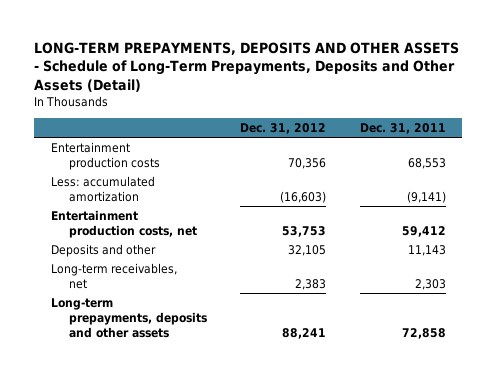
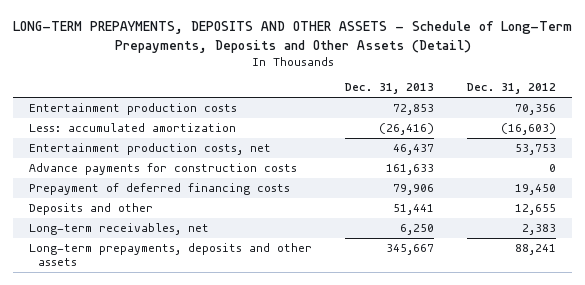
- | Dec. 31, 2012 | Dec. 31, 2011
+ | Dec. 31, 2013 | Dec. 31, 2012
- Deposits and other | 32,105 | 11,143
+ Advance payments for construction costs | 161,633 | 0
+ Prepayment of deferred financing costs | 79,906 | 19,450
+ Deposits and other | 51,441 | 12,655

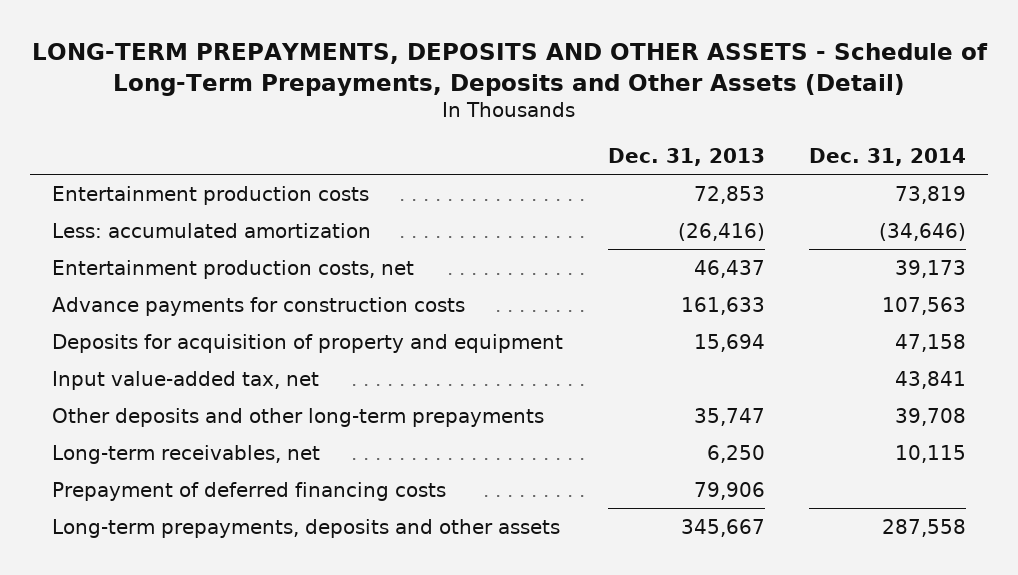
- | Dec. 31, 2013 | Dec. 31, 2012
+ | Dec. 31, 2013 | Dec. 31, 2014
- Deposits and other | 51,441 | 12,655
+ Deposits for acquisition of property and equipment | 15,694 | 47,158
+ Input value-added tax, net | | 43,841
+ Other deposits and other long-term prepayments | 35,747 | 39,708
moved down: Prepayment of deferred financing costs | 79,906 |

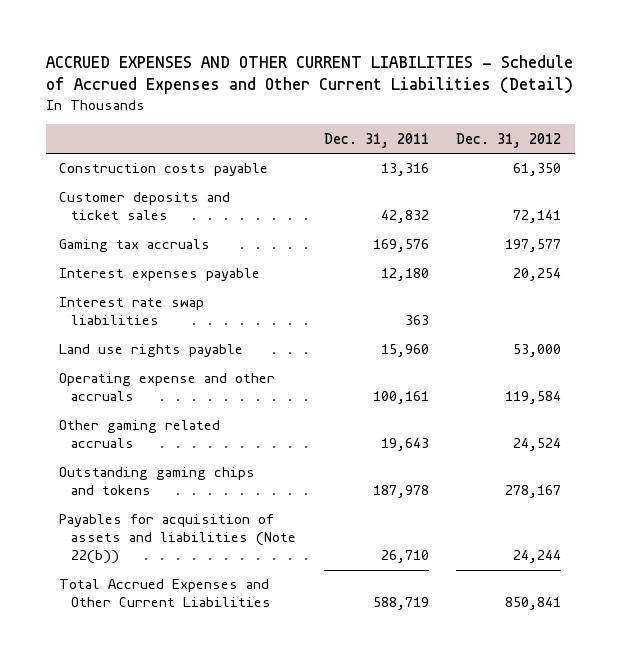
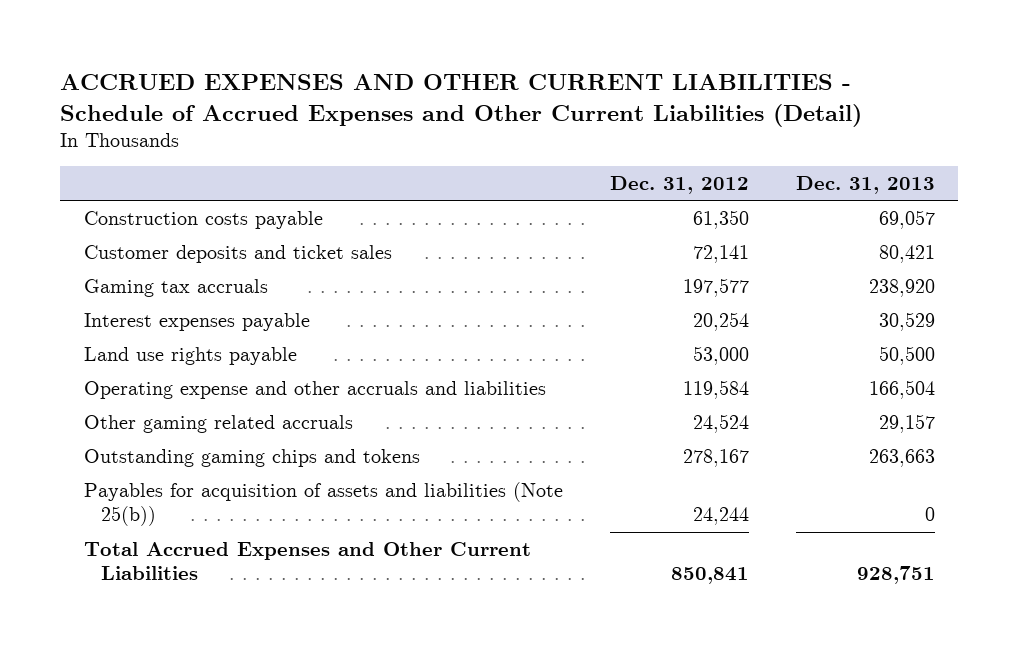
- | Dec. 31, 2011 | Dec. 31, 2012
+ | Dec. 31, 2012 | Dec. 31, 2013
- Interest rate swap liabilities | 363 |
- Operating expense and other accruals | 100,161 | 119,584
+ Operating expense and other accruals and liabilities | 119,584 | 166,504
- Payables for acquisition of assets and liabilities (Note 22(b)) | 26,710 | 24,244
+ Payables for acquisition of assets and liabilities (Note 25(b)) | 24,244 | 0

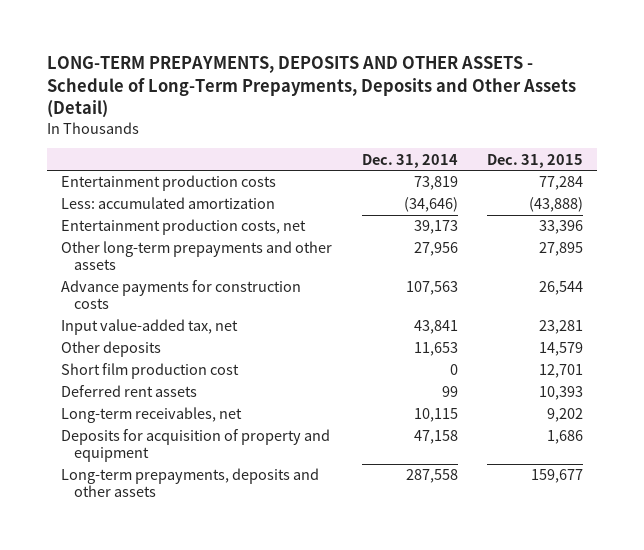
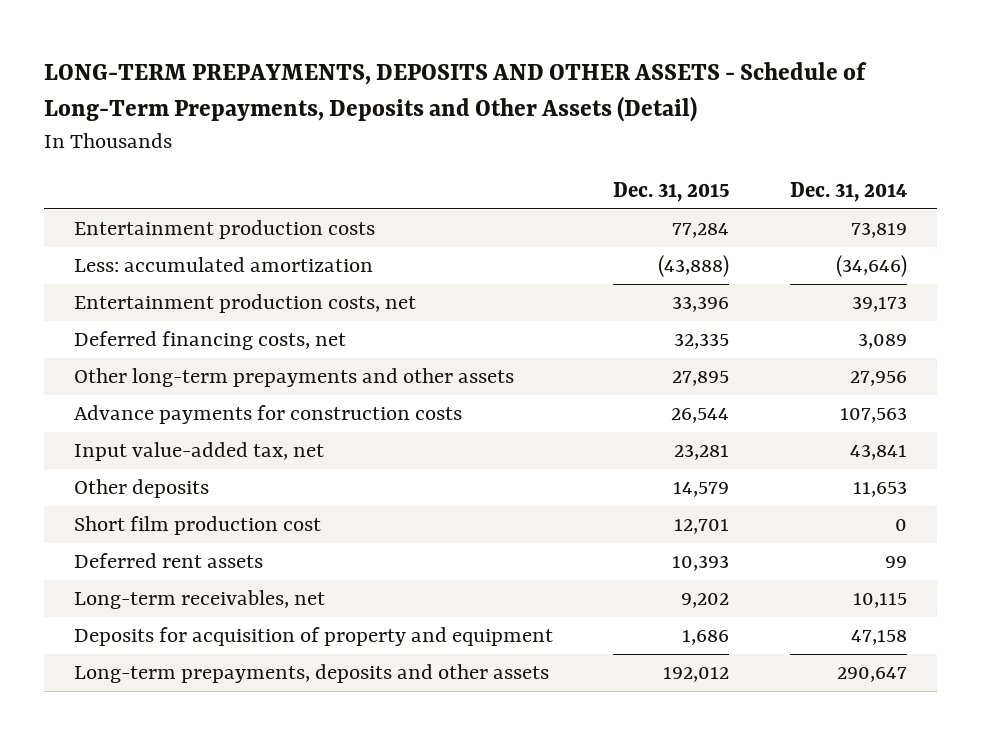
- | Dec. 31, 2014 | Dec. 31, 2015
+ | Dec. 31, 2015 | Dec. 31, 2014
+ Deferred financing costs, net | 32,335 | 3,089
- Long-term prepayments, deposits and other assets | 287,558 | 159,677
+ Long-term prepayments, deposits and other assets | 192,012 | 290,647

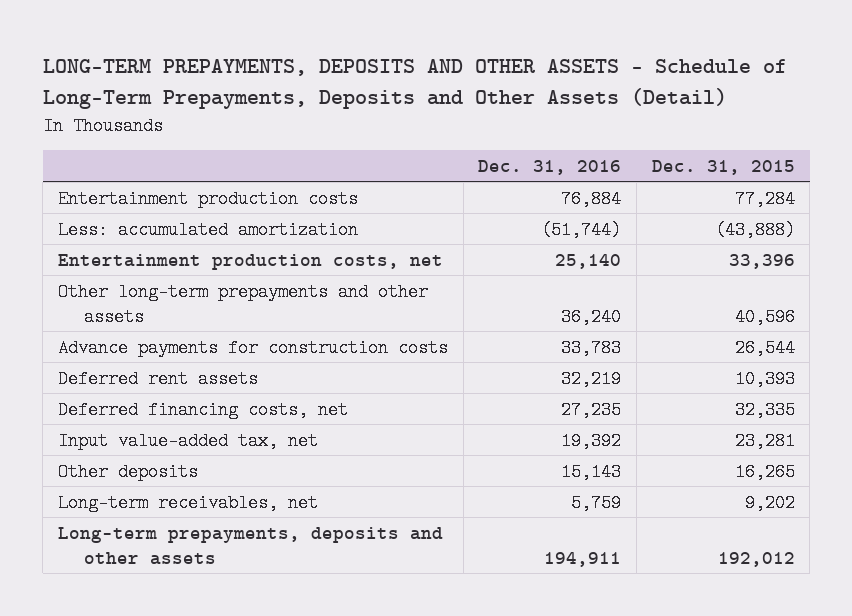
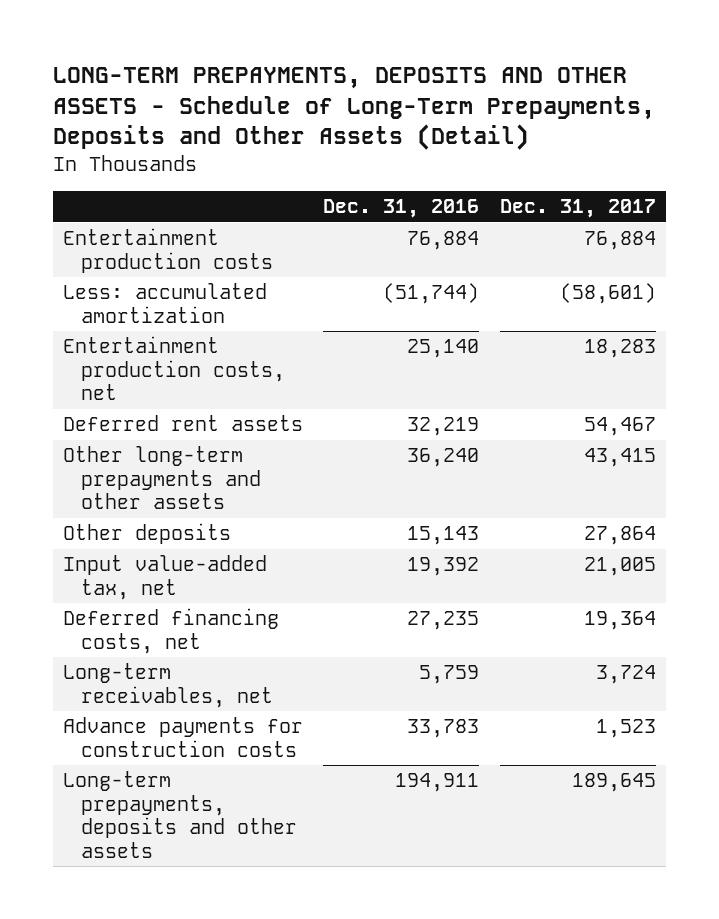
- | Dec. 31, 2016 | Dec. 31, 2015
+ | Dec. 31, 2016 | Dec. 31, 2017
moved down: Other long-term prepayments and other assets | 36,240 | 43,415
moved down: Input value-added tax, net | 19,392 | 21,005
moved down: Deferred financing costs, net | 27,235 | 19,364
moved down: Advance payments for construction costs | 33,783 | 1,523

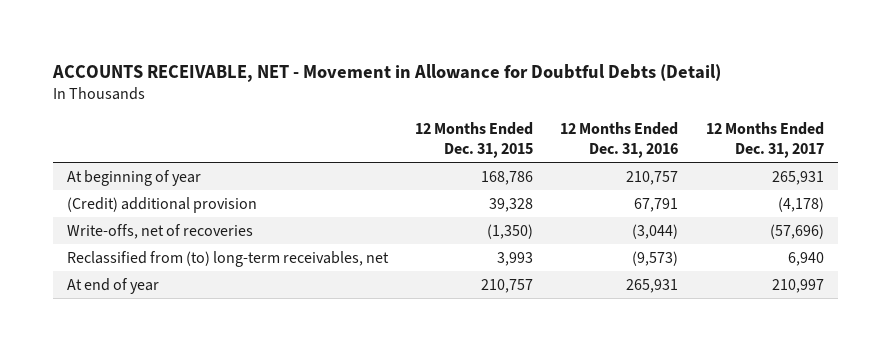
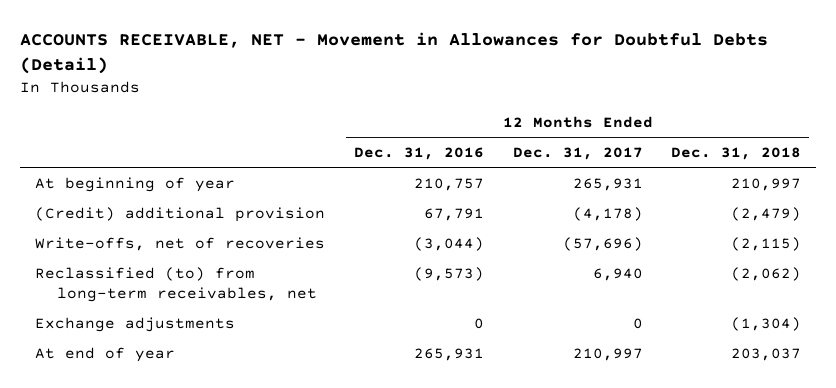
- ACCOUNTS RECEIVABLE, NET - Movement in Allowance for Doubtful Debts (Detail)
+ ACCOUNTS RECEIVABLE, NET - Movement in Allowances for Doubtful Debts (Detail)
- | 12 Months Ended Dec. 31, 2015 | 12 Months Ended Dec. 31, 2016 | 12 Months Ended Dec. 31, 2017
+ | 12 Months Ended Dec. 31, 2016 | 12 Months Ended Dec. 31, 2017 | 12 Months Ended Dec. 31, 2018
- Reclassified from (to) long-term receivables, net | 3,993 | (9,573) | 6,940
+ Reclassified (to) from long-term receivables, net | (9,573) | 6,940 | (2,062)
+ Exchange adjustments | 0 | 0 | (1,304)

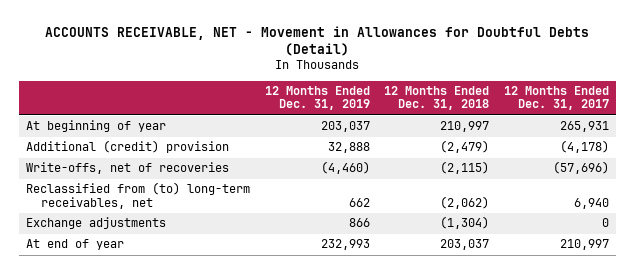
- | 12 Months Ended Dec. 31, 2016 | 12 Months Ended Dec. 31, 2017 | 12 Months Ended Dec. 31, 2018
+ | 12 Months Ended Dec. 31, 2019 | 12 Months Ended Dec. 31, 2018 | 12 Months Ended Dec. 31, 2017
- (Credit) additional provision | 67,791 | (4,178) | (2,479)
+ Additional (credit) provision | 32,888 | (2,479) | (4,178)
- Reclassified (to) from long-term receivables, net | (9,573) | 6,940 | (2,062)
+ Reclassified from (to) long-term receivables, net | 662 | (2,062) | 6,940

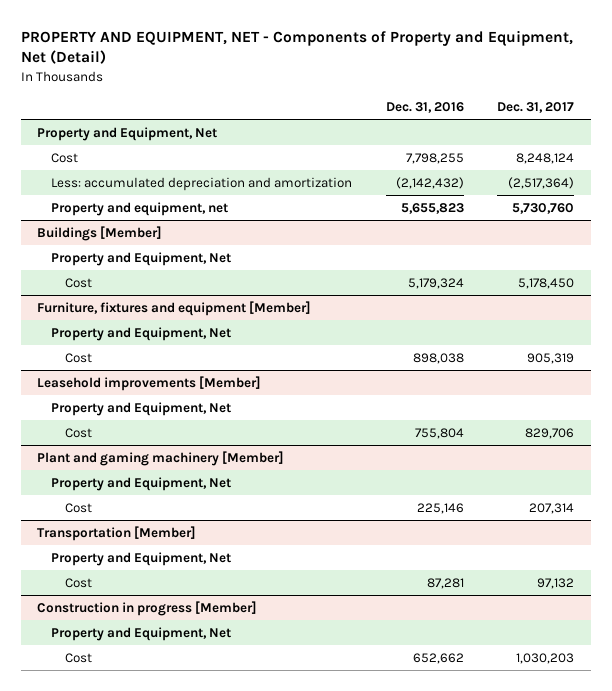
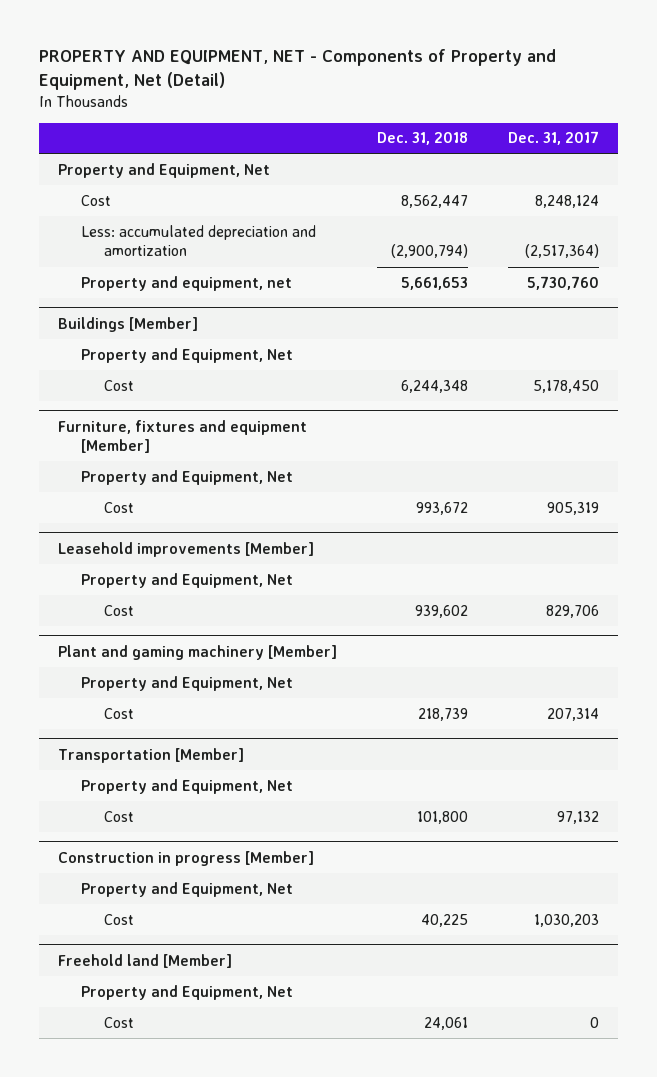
- | Dec. 31, 2016 | Dec. 31, 2017
+ | Dec. 31, 2018 | Dec. 31, 2017
+ Freehold land [Member]
+ Property and Equipment, Net
+ Cost | 24,061 | 0

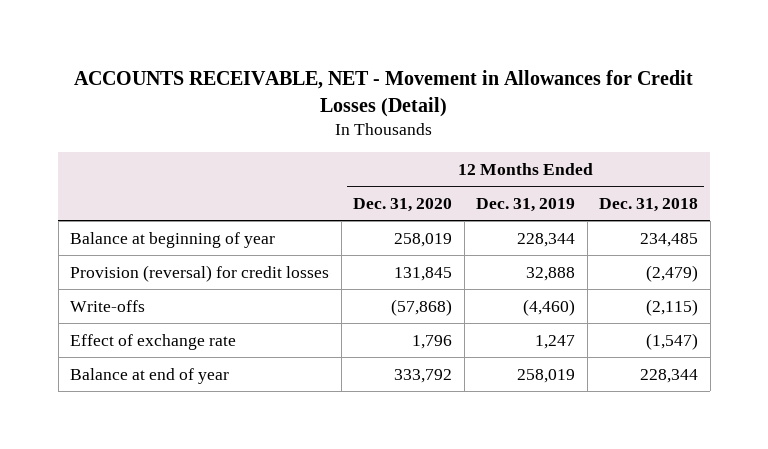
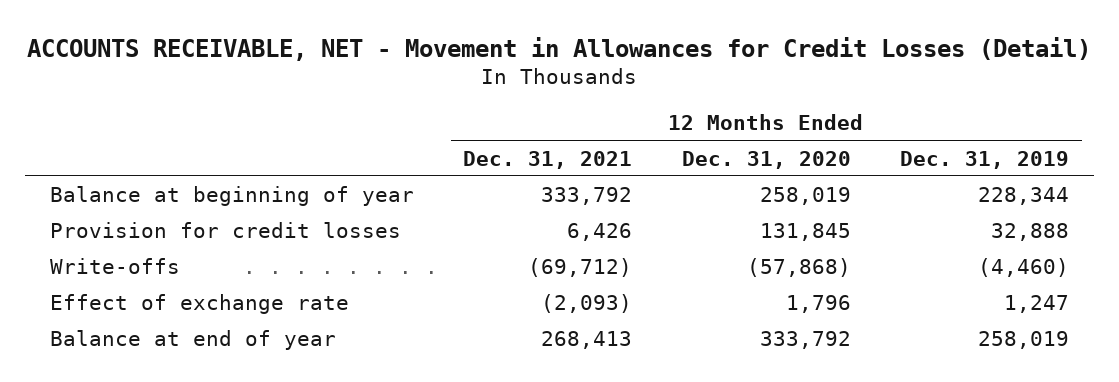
- | 12 Months Ended Dec. 31, 2020 | 12 Months Ended Dec. 31, 2019 | 12 Months Ended Dec. 31, 2018
+ | 12 Months Ended Dec. 31, 2021 | 12 Months Ended Dec. 31, 2020 | 12 Months Ended Dec. 31, 2019
- Provision (reversal) for credit losses | 131,845 | 32,888 | (2,479)
+ Provision for credit losses | 6,426 | 131,845 | 32,888

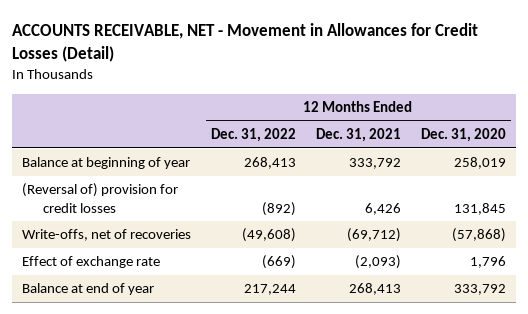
- | 12 Months Ended Dec. 31, 2021 | 12 Months Ended Dec. 31, 2020 | 12 Months Ended Dec. 31, 2019
+ | 12 Months Ended Dec. 31, 2022 | 12 Months Ended Dec. 31, 2021 | 12 Months Ended Dec. 31, 2020
- Provision for credit losses | 6,426 | 131,845 | 32,888
- Write-offs | (69,712) | (57,868) | (4,460)
+ (Reversal of) provision for credit losses | (892) | 6,426 | 131,845
+ Write-offs, net of recoveries | (49,608) | (69,712) | (57,868)

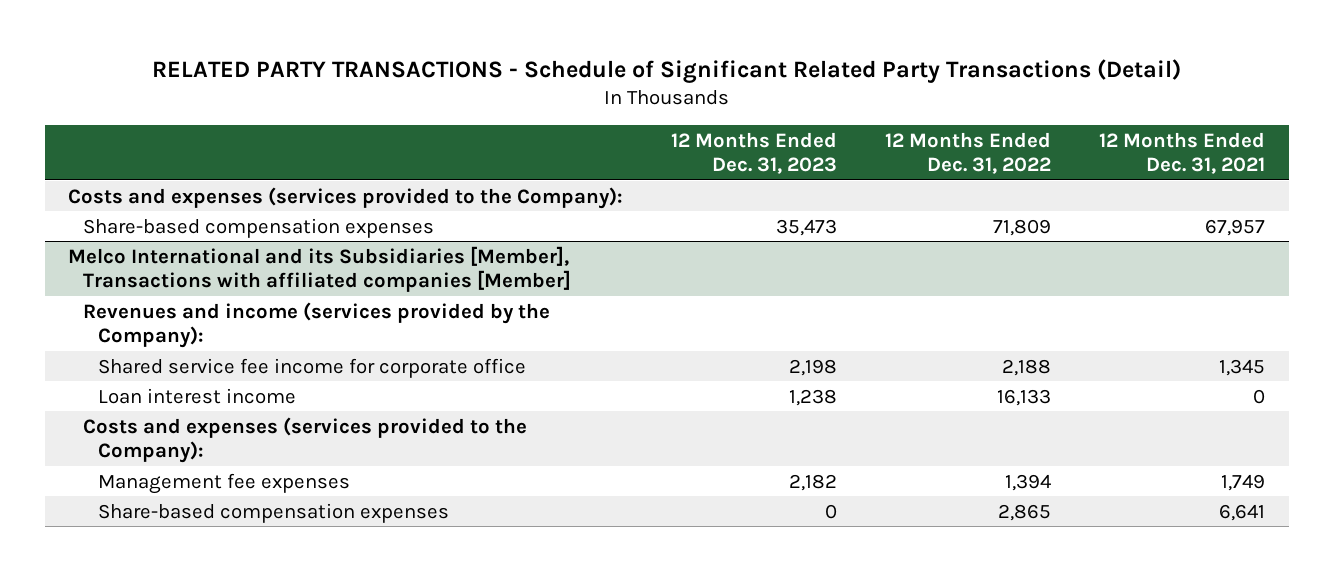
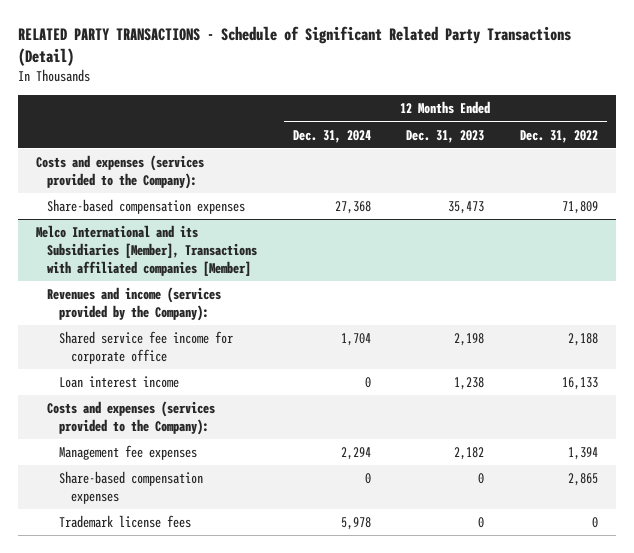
- | 12 Months Ended Dec. 31, 2023 | 12 Months Ended Dec. 31, 2022 | 12 Months Ended Dec. 31, 2021
+ | 12 Months Ended Dec. 31, 2024 | 12 Months Ended Dec. 31, 2023 | 12 Months Ended Dec. 31, 2022
@ Melco International and its Subsidiaries [Member], Transactions with affiliated companies [Member]
+ Trademark license fees | 5,978 | 0 | 0

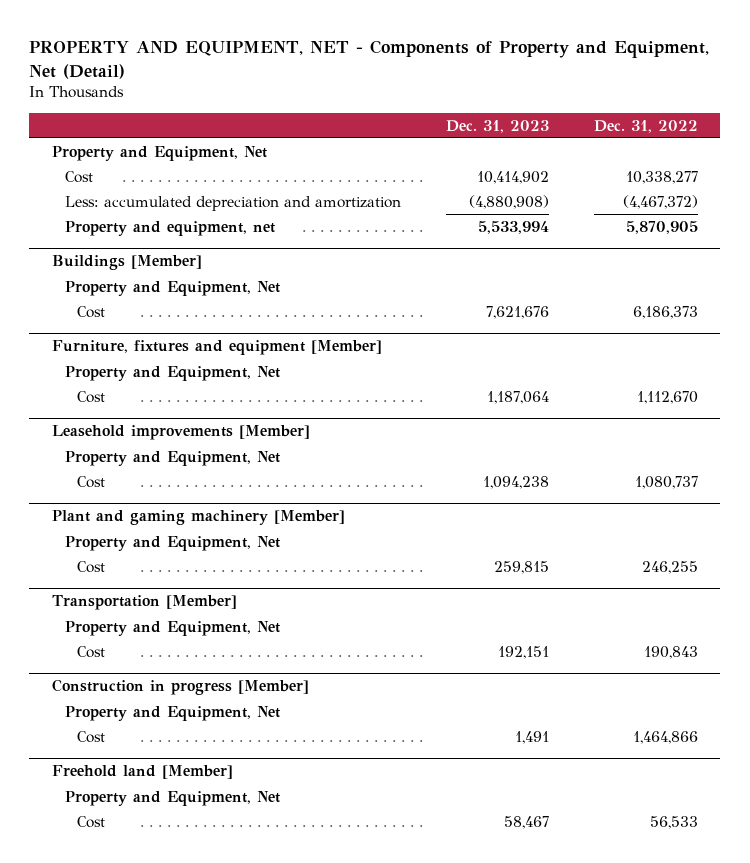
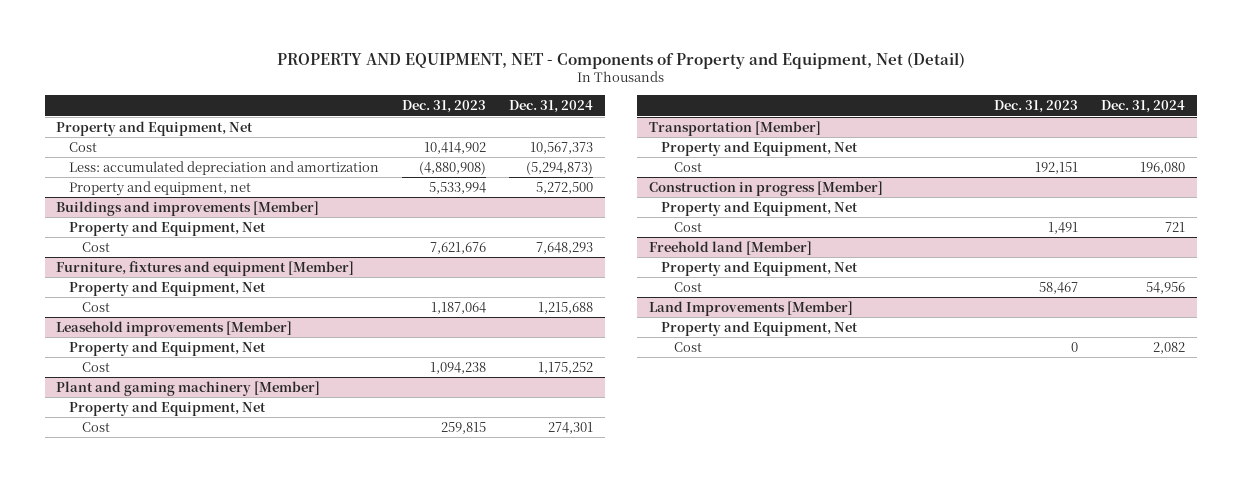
- | Dec. 31, 2023 | Dec. 31, 2022
+ | Dec. 31, 2023 | Dec. 31, 2024
- Buildings [Member]
+ Buildings and improvements [Member]
+ Land Improvements [Member]
+ Property and Equipment, Net
+ Cost | 0 | 2,082

